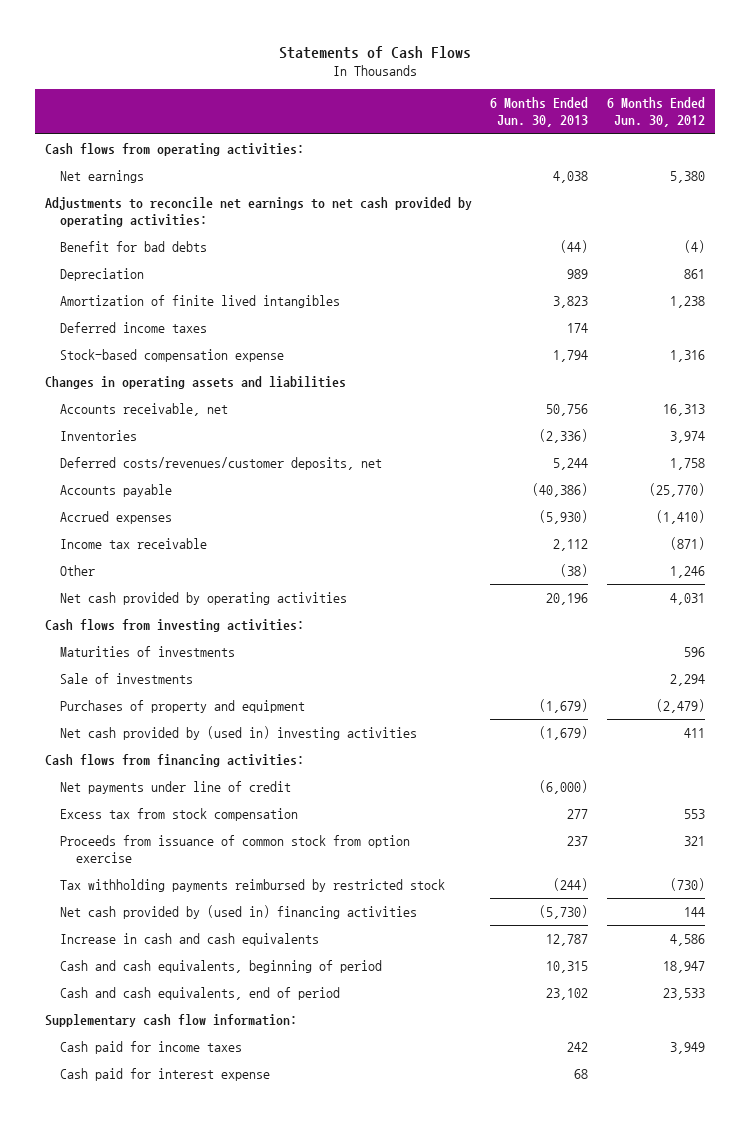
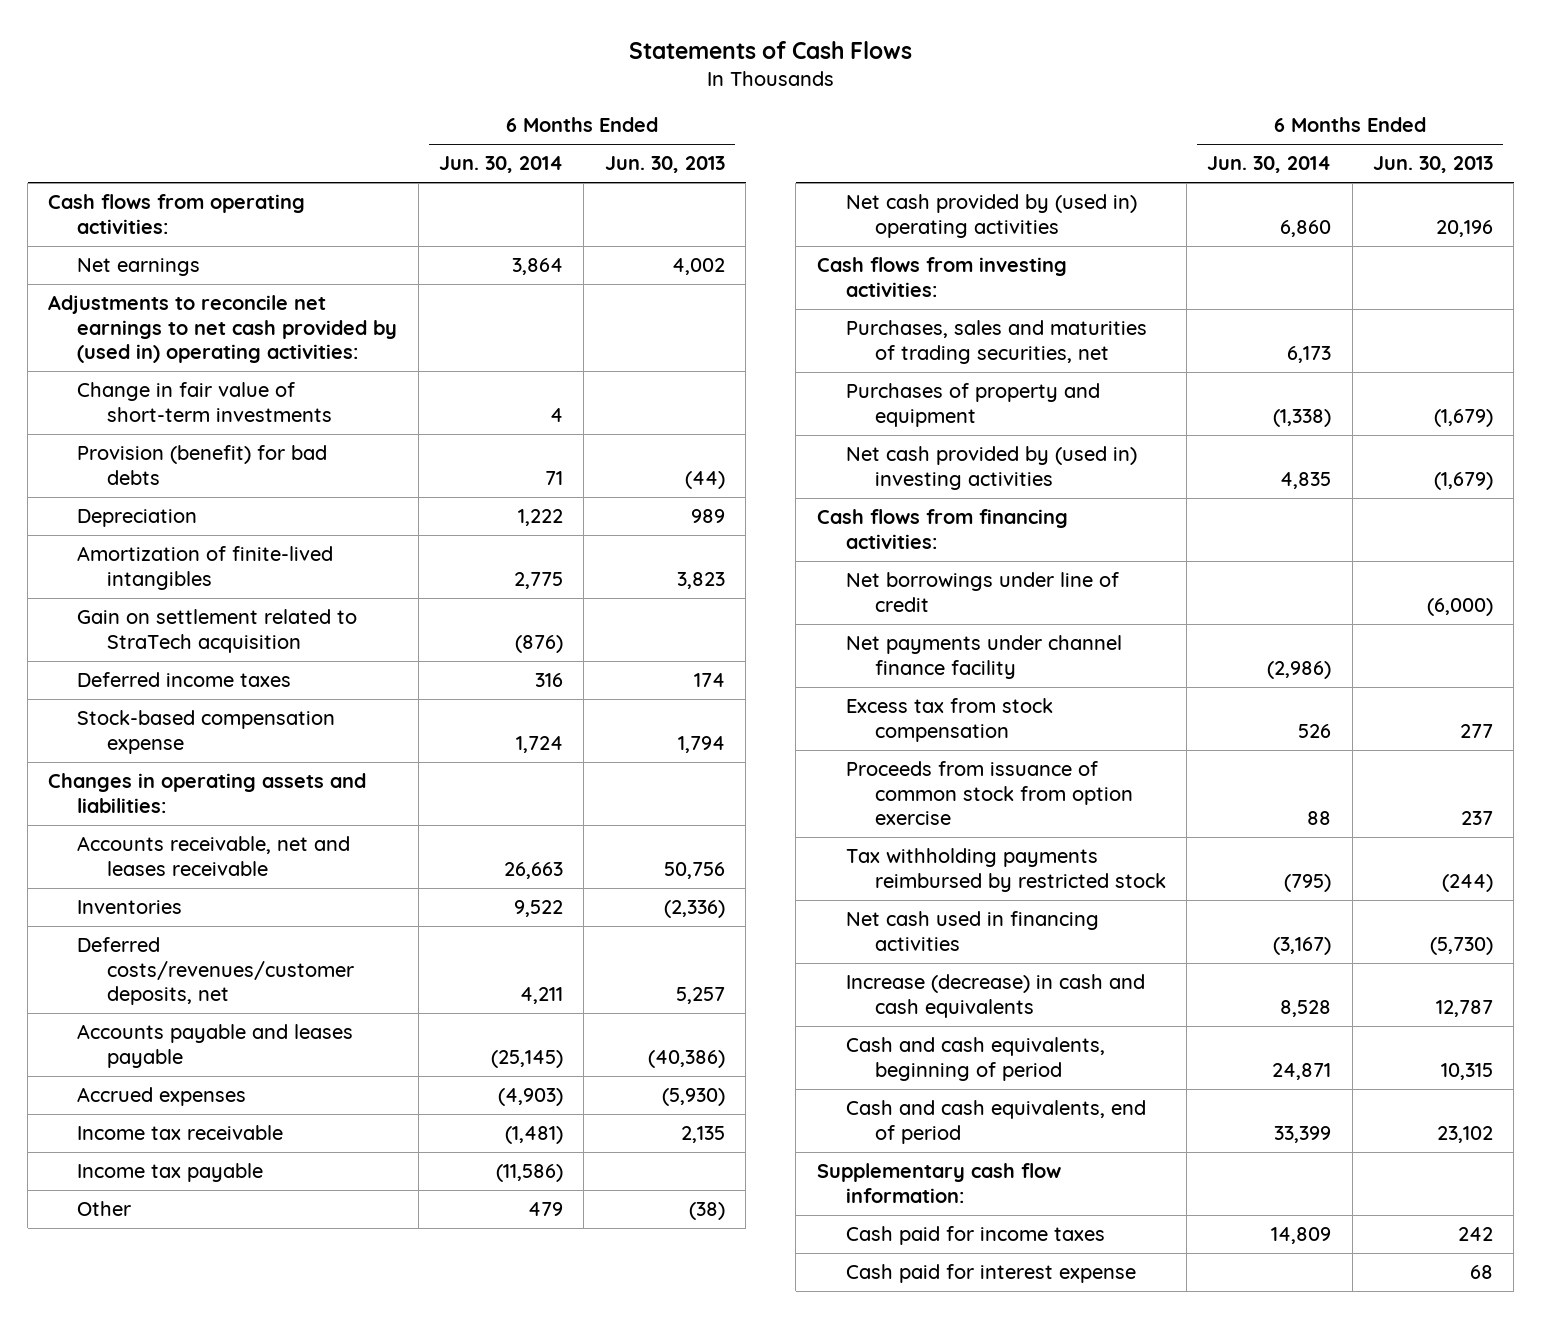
- | 6 Months Ended Jun. 30, 2013 | 6 Months Ended Jun. 30, 2012
+ | 6 Months Ended Jun. 30, 2014 | 6 Months Ended Jun. 30, 2013
- Net earnings | 4,038 | 5,380
- Adjustments to reconcile net earnings to net cash provided by operating activities:
- Benefit for bad debts | (44) | (4)
+ Net earnings | 3,864 | 4,002
+ Adjustments to reconcile net earnings to net cash provided by (used in) operating activities:
+ Change in fair value of short-term investments | 4 |
+ Provision (benefit) for bad debts | 71 | (44)
- Amortization of finite lived intangibles | 3,823 | 1,238
+ Amortization of finite-lived intangibles | 2,775 | 3,823
+ Gain on settlement related to StraTech acquisition | (876) |
- Changes in operating assets and liabilities
- Accounts receivable, net | 50,756 | 16,313
+ Changes in operating assets and liabilities:
+ Accounts receivable, net and leases receivable | 26,663 | 50,756
- Deferred costs/revenues/customer deposits, net | 5,244 | 1,758
- Accounts payable | (40,386) | (25,770)
+ Deferred costs/revenues/customer deposits, net | 4,211 | 5,257
+ Accounts payable and leases payable | (25,145) | (40,386)
- Income tax receivable | 2,112 | (871)
+ Income tax receivable | (1,481) | 2,135
+ Income tax payable | (11,586) |
- Net cash provided by operating activities | 20,196 | 4,031
+ Net cash provided by (used in) operating activities | 6,860 | 20,196
- Maturities of investments | | 596
- Sale of investments | | 2,294
+ Purchases, sales and maturities of trading securities, net | 6,173 |
- Net payments under line of credit | (6,000) |
+ Net borrowings under line of credit | | (6,000)
+ Net payments under channel finance facility | (2,986) |
- Net cash provided by (used in) financing activities | (5,730) | 144
- Increase in cash and cash equivalents | 12,787 | 4,586
+ Net cash used in financing activities | (3,167) | (5,730)
+ Increase (decrease) in cash and cash equivalents | 8,528 | 12,787

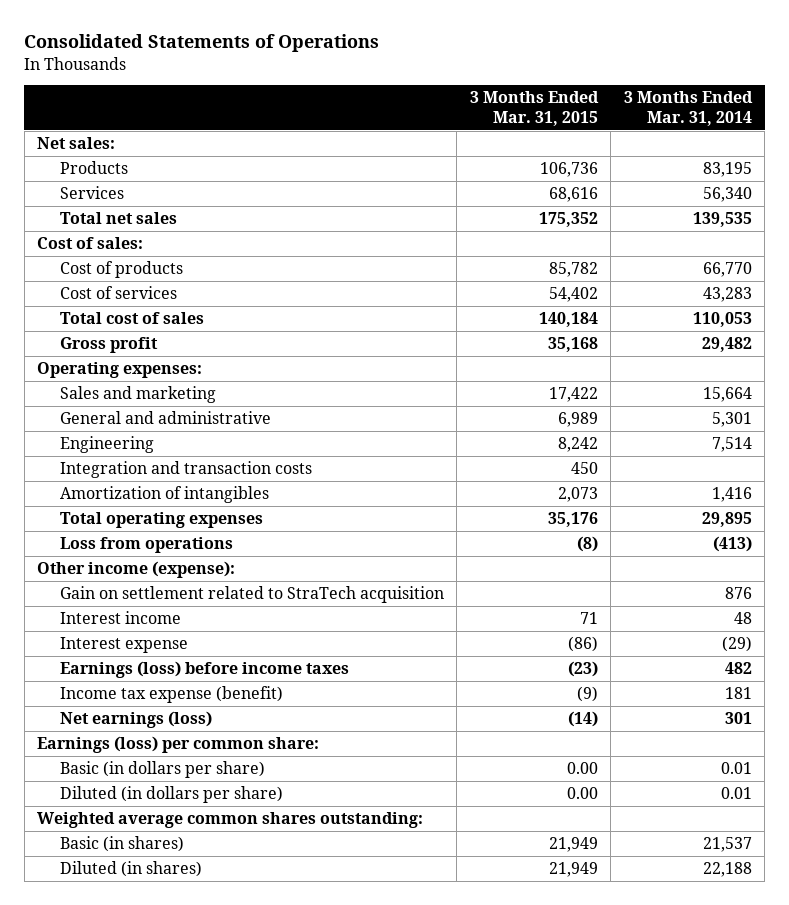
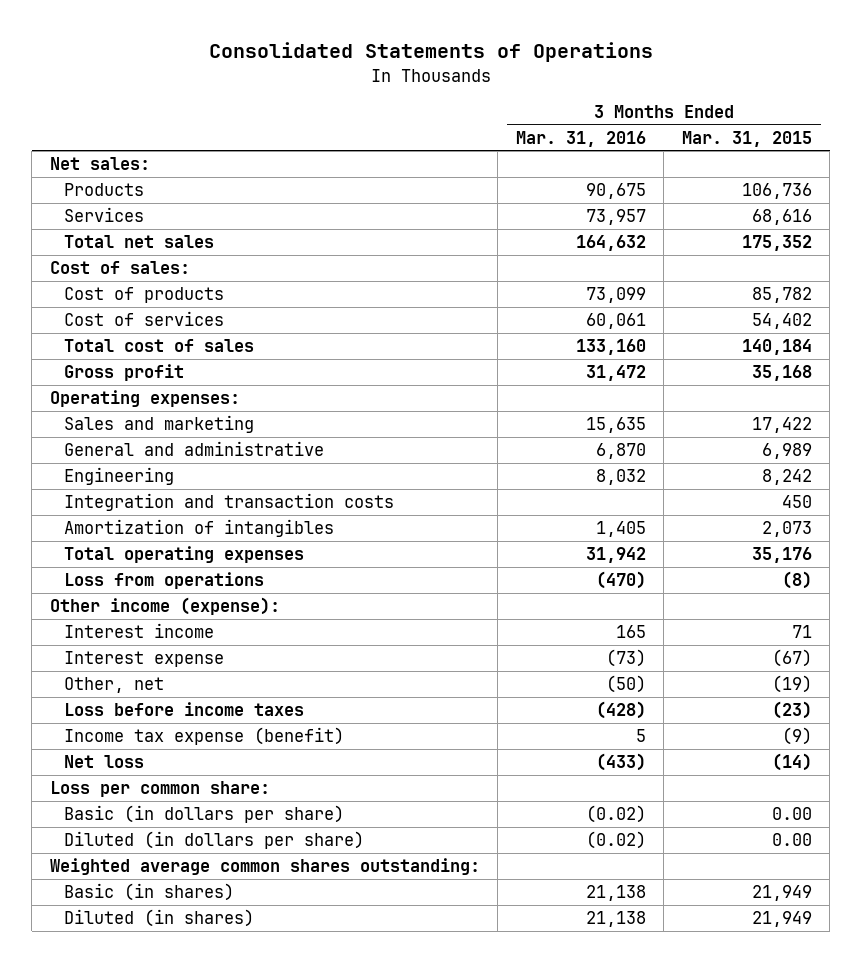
- | 3 Months Ended Mar. 31, 2015 | 3 Months Ended Mar. 31, 2014
+ | 3 Months Ended Mar. 31, 2016 | 3 Months Ended Mar. 31, 2015
- Gain on settlement related to StraTech acquisition | | 876
- Interest expense | (86) | (29)
- Earnings (loss) before income taxes | (23) | 482
+ Interest expense | (73) | (67)
+ Other, net | (50) | (19)
+ Loss before income taxes | (428) | (23)
- Net earnings (loss) | (14) | 301
- Earnings (loss) per common share:
+ Net loss | (433) | (14)
+ Loss per common share:

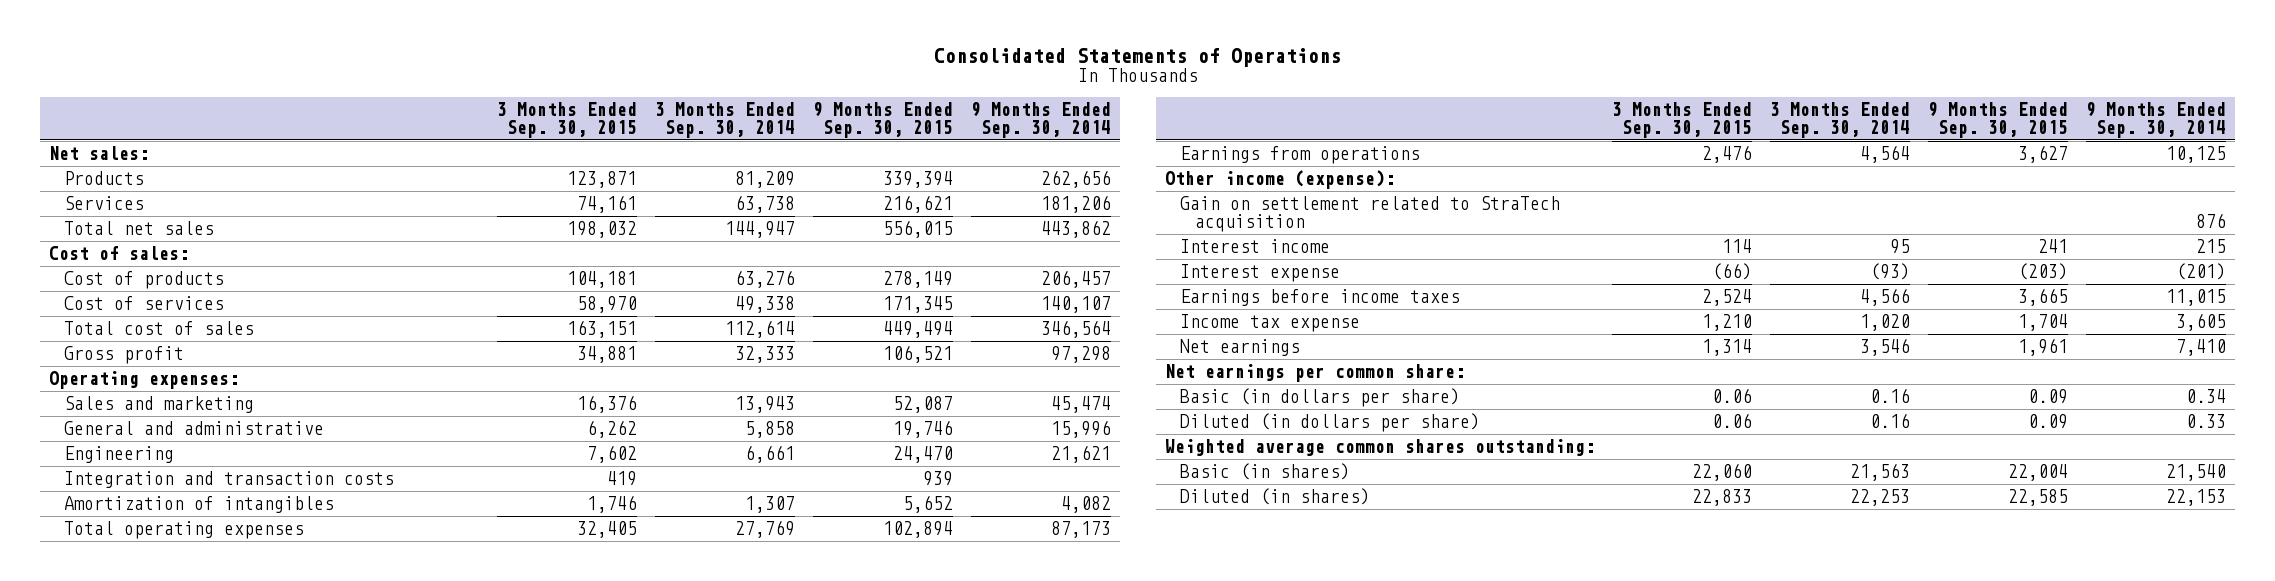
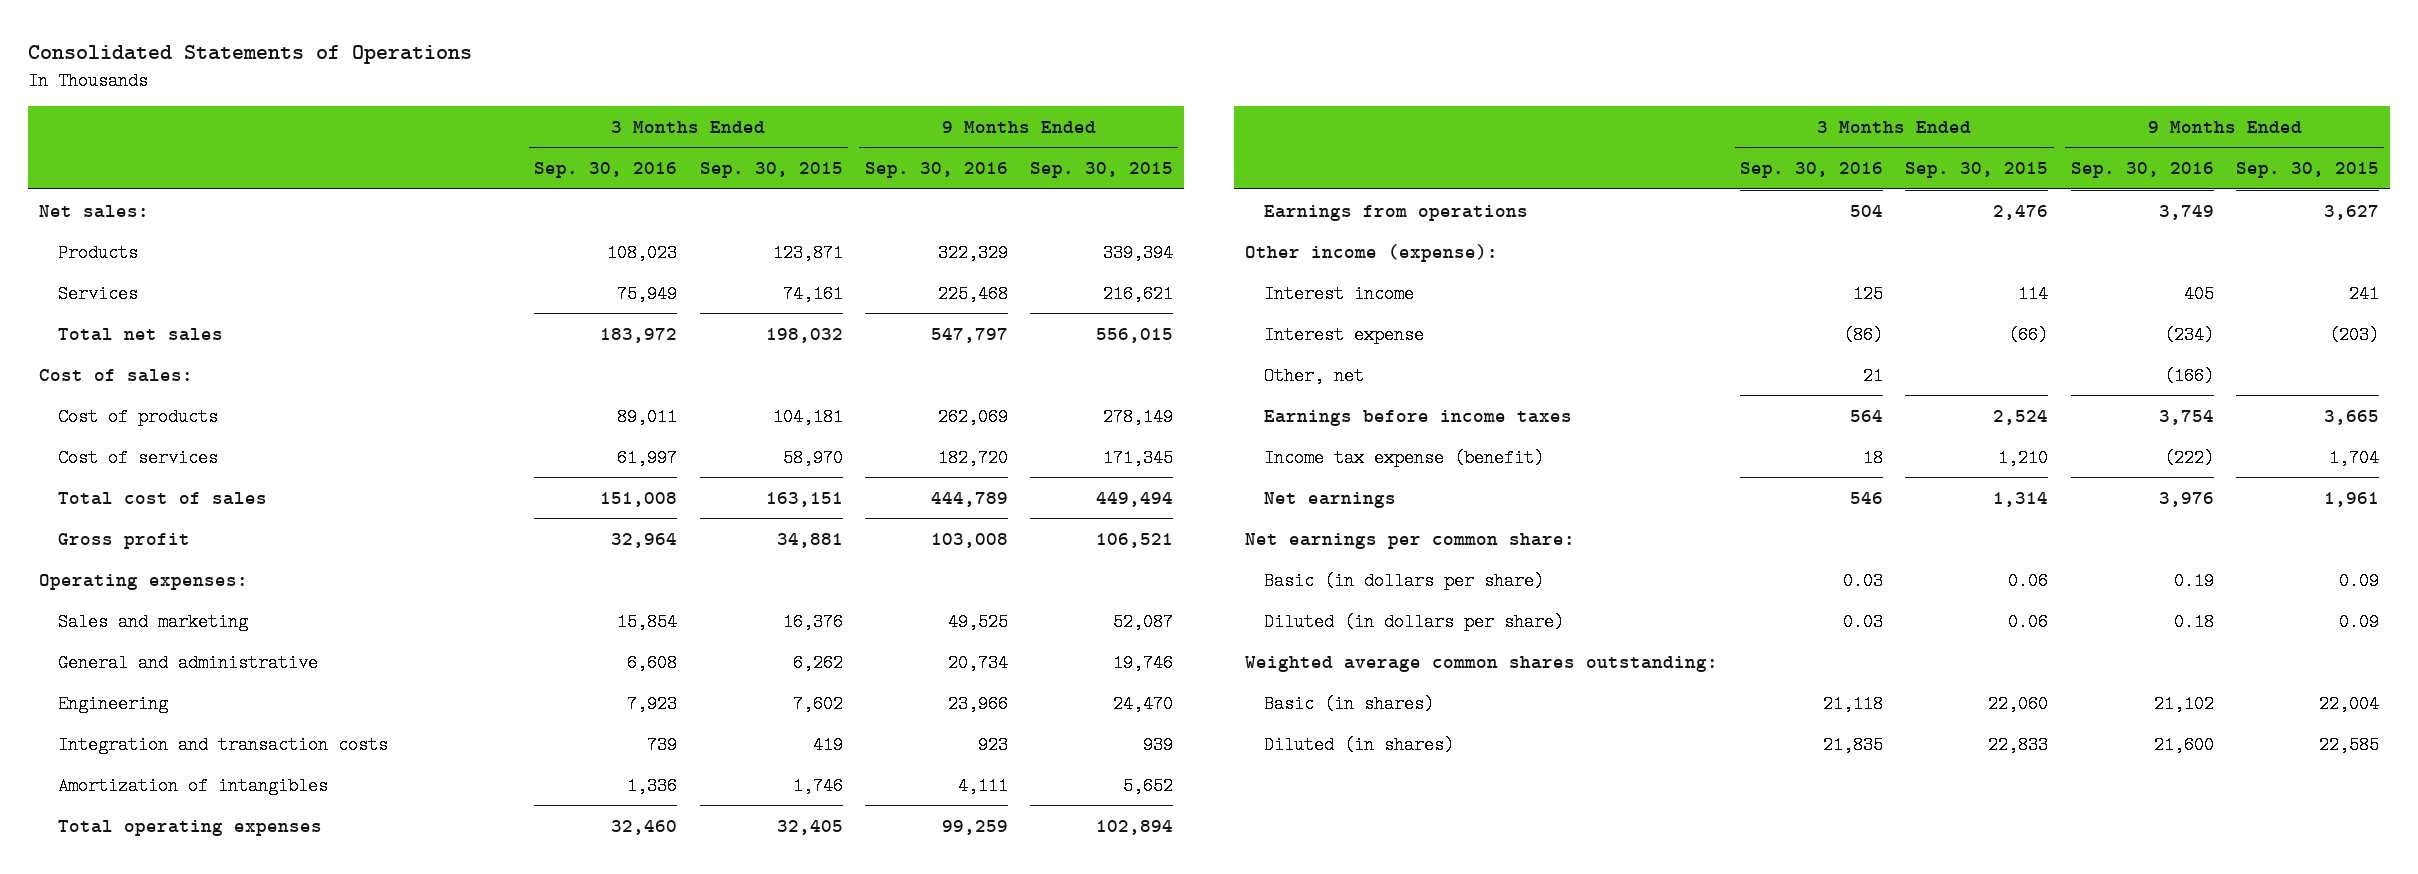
- | 3 Months Ended Sep. 30, 2015 | 3 Months Ended Sep. 30, 2014 | 9 Months Ended Sep. 30, 2015 | 9 Months Ended Sep. 30, 2014
+ | 3 Months Ended Sep. 30, 2016 | 3 Months Ended Sep. 30, 2015 | 9 Months Ended Sep. 30, 2016 | 9 Months Ended Sep. 30, 2015
- Gain on settlement related to StraTech acquisition | | | | 876
+ Other, net | 21 | | (166) |
- Income tax expense | 1,210 | 1,020 | 1,704 | 3,605
+ Income tax expense (benefit) | 18 | 1,210 | (222) | 1,704

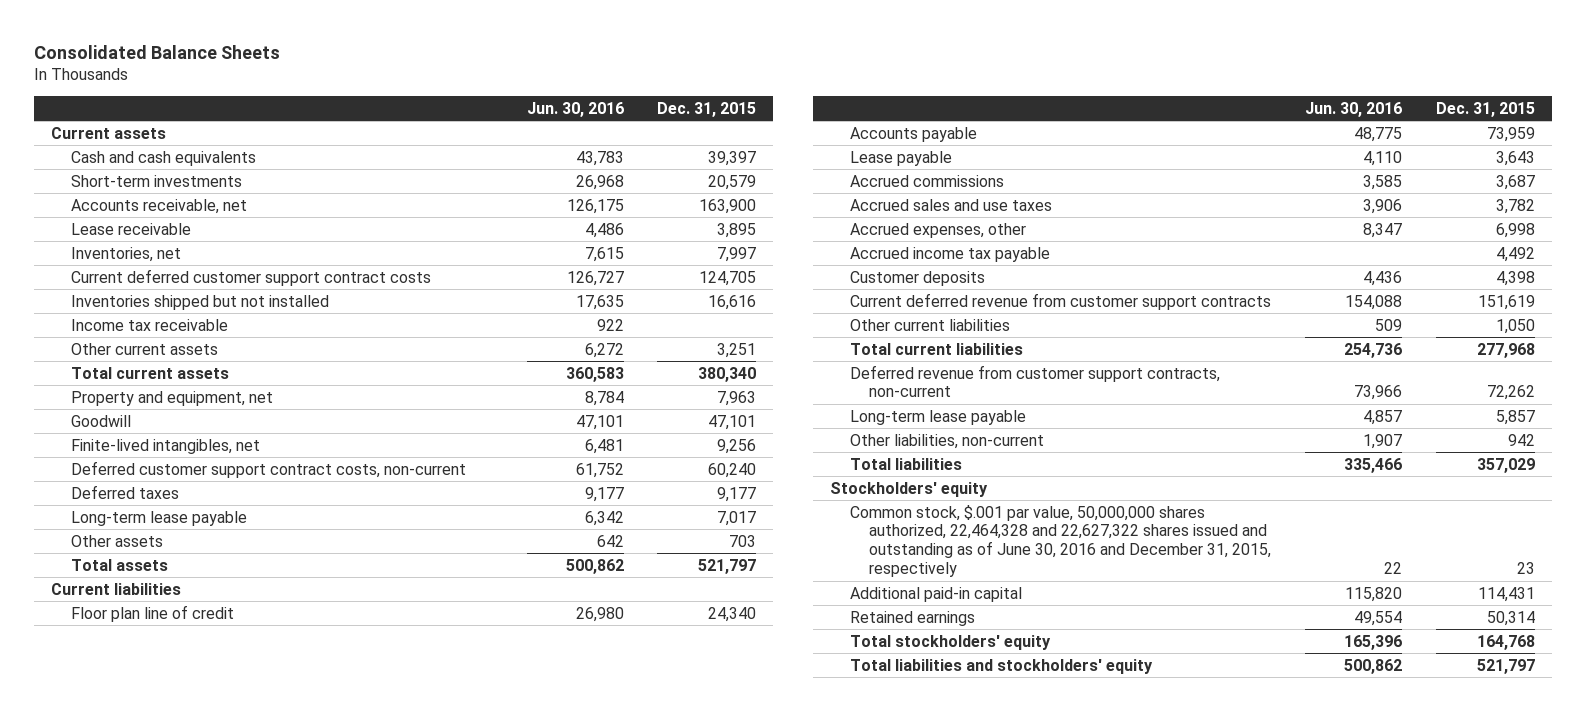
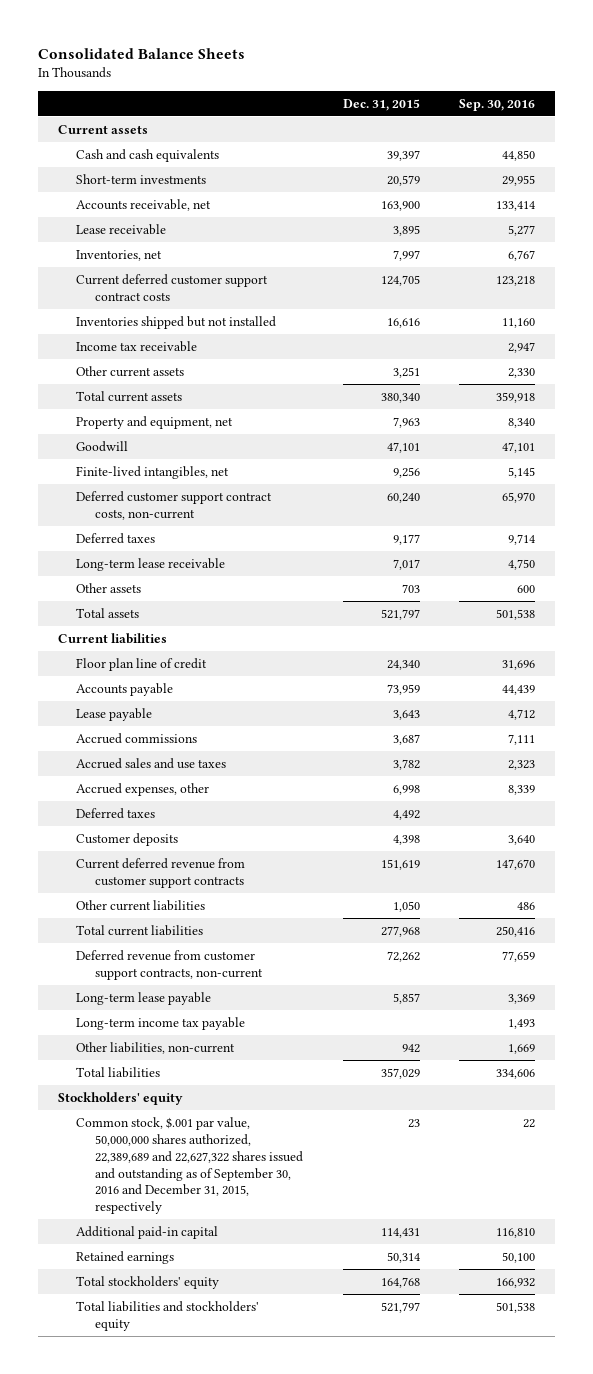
- | Jun. 30, 2016 | Dec. 31, 2015
+ | Dec. 31, 2015 | Sep. 30, 2016
- Long-term lease payable | 6,342 | 7,017
+ Long-term lease receivable | 7,017 | 4,750
- Accrued income tax payable | | 4,492
+ Deferred taxes | 4,492 |
+ Long-term income tax payable | | 1,493
- Common stock, $.001 par value, 50,000,000 shares authorized, 22,464,328 and 22,627,322 shares issued and outstanding as of June 30, 2016 and December 31, 2015, respectively | 22 | 23
+ Common stock, $.001 par value, 50,000,000 shares authorized, 22,389,689 and 22,627,322 shares issued and outstanding as of September 30, 2016 and December 31, 2015, respectively | 23 | 22

